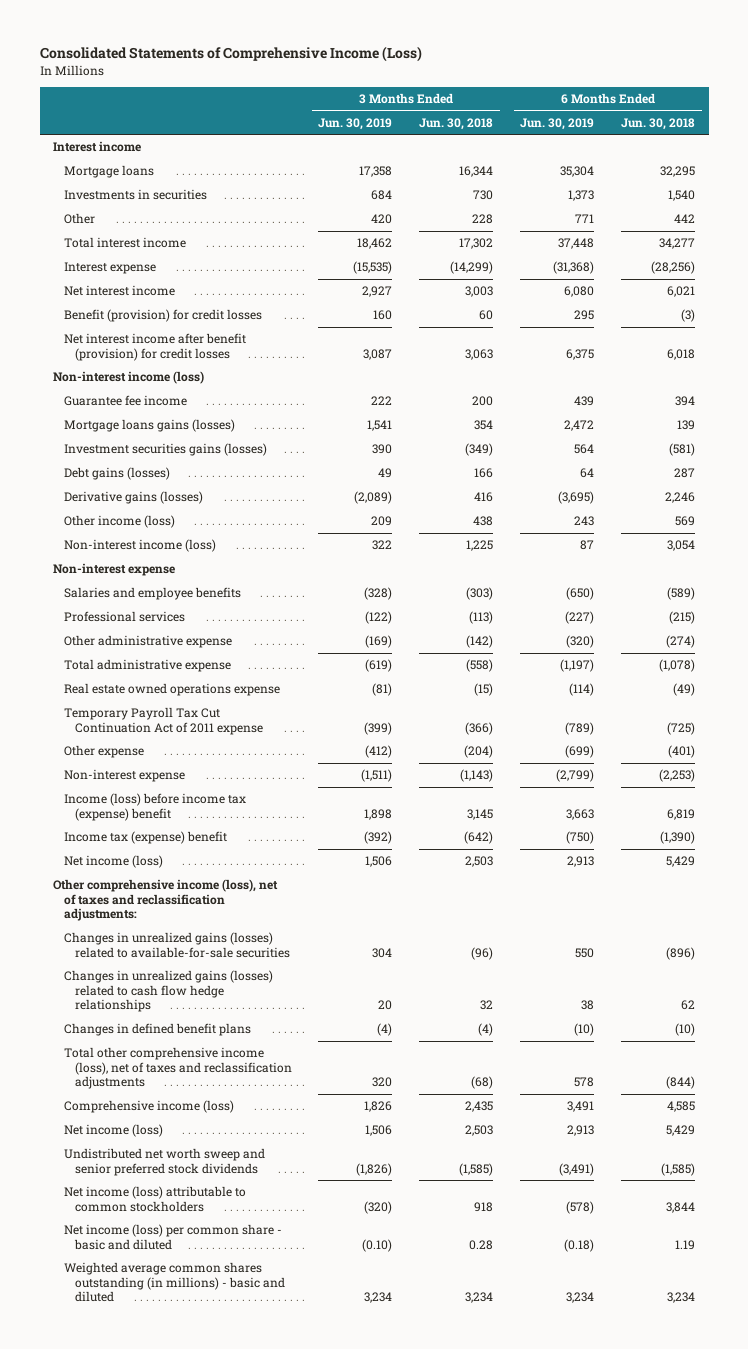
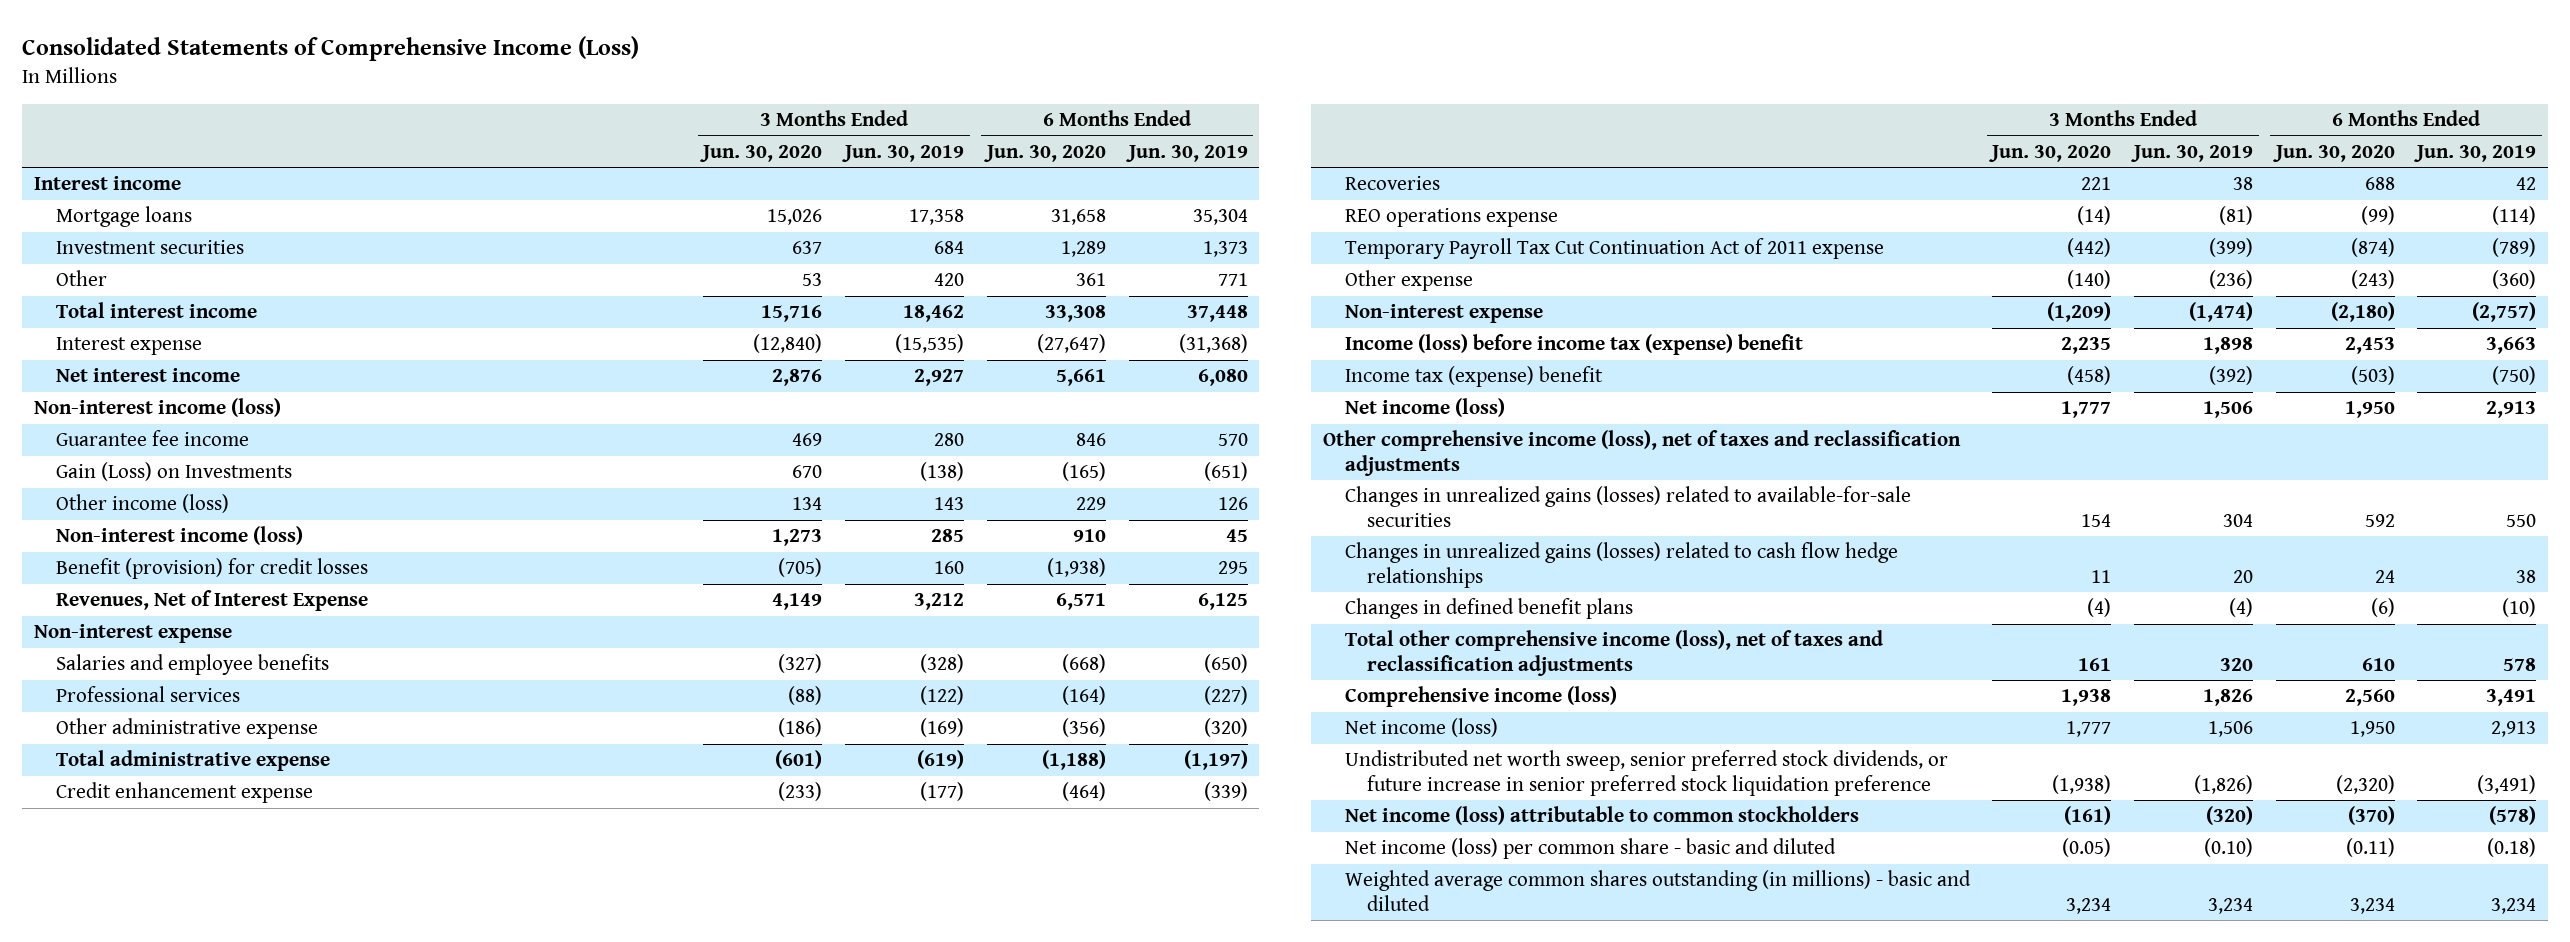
- | 3 Months Ended Jun. 30, 2019 | 3 Months Ended Jun. 30, 2018 | 6 Months Ended Jun. 30, 2019 | 6 Months Ended Jun. 30, 2018
+ | 3 Months Ended Jun. 30, 2020 | 3 Months Ended Jun. 30, 2019 | 6 Months Ended Jun. 30, 2020 | 6 Months Ended Jun. 30, 2019
- Investments in securities | 684 | 730 | 1,373 | 1,540
+ Investment securities | 637 | 684 | 1,289 | 1,373
- Net interest income after benefit (provision) for credit losses | 3,087 | 3,063 | 6,375 | 6,018
- Guarantee fee income | 222 | 200 | 439 | 394
- Mortgage loans gains (losses) | 1,541 | 354 | 2,472 | 139
- Investment securities gains (losses) | 390 | (349) | 564 | (581)
- Debt gains (losses) | 49 | 166 | 64 | 287
- Derivative gains (losses) | (2,089) | 416 | (3,695) | 2,246
- Other income (loss) | 209 | 438 | 243 | 569
- Non-interest income (loss) | 322 | 1,225 | 87 | 3,054
+ Guarantee fee income | 469 | 280 | 846 | 570
+ Gain (Loss) on Investments | 670 | (138) | (165) | (651)
+ Other income (loss) | 134 | 143 | 229 | 126
+ Non-interest income (loss) | 1,273 | 285 | 910 | 45
moved down: Benefit (provision) for credit losses | (705) | 160 | (1,938) | 295
+ Revenues, Net of Interest Expense | 4,149 | 3,212 | 6,571 | 6,125
- Real estate owned operations expense | (81) | (15) | (114) | (49)
+ Credit enhancement expense | (233) | (177) | (464) | (339)
+ Recoveries | 221 | 38 | 688 | 42
+ REO operations expense | (14) | (81) | (99) | (114)
- Other expense | (412) | (204) | (699) | (401)
- Non-interest expense | (1,511) | (1,143) | (2,799) | (2,253)
+ Other expense | (140) | (236) | (243) | (360)
+ Non-interest expense | (1,209) | (1,474) | (2,180) | (2,757)
- Other comprehensive income (loss), net of taxes and reclassification adjustments:
+ Other comprehensive income (loss), net of taxes and reclassification adjustments
- Undistributed net worth sweep and senior preferred stock dividends | (1,826) | (1,585) | (3,491) | (1,585)
+ Undistributed net worth sweep, senior preferred stock dividends, or future increase in senior preferred stock liquidation preference | (1,938) | (1,826) | (2,320) | (3,491)

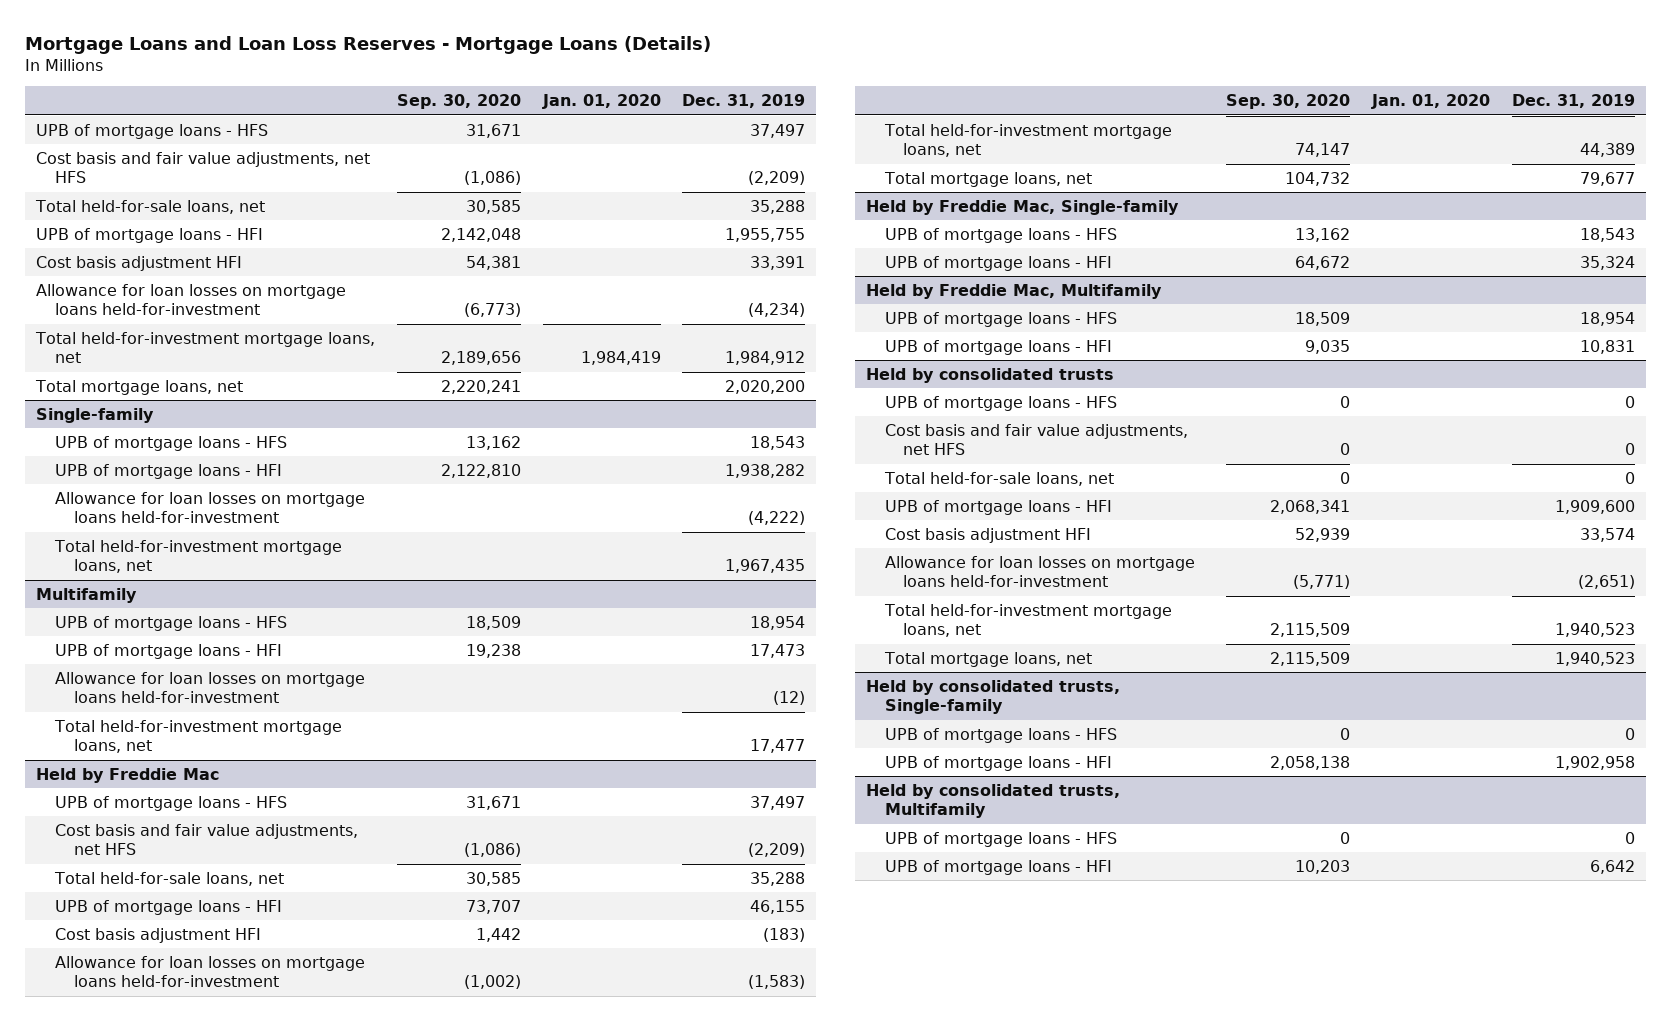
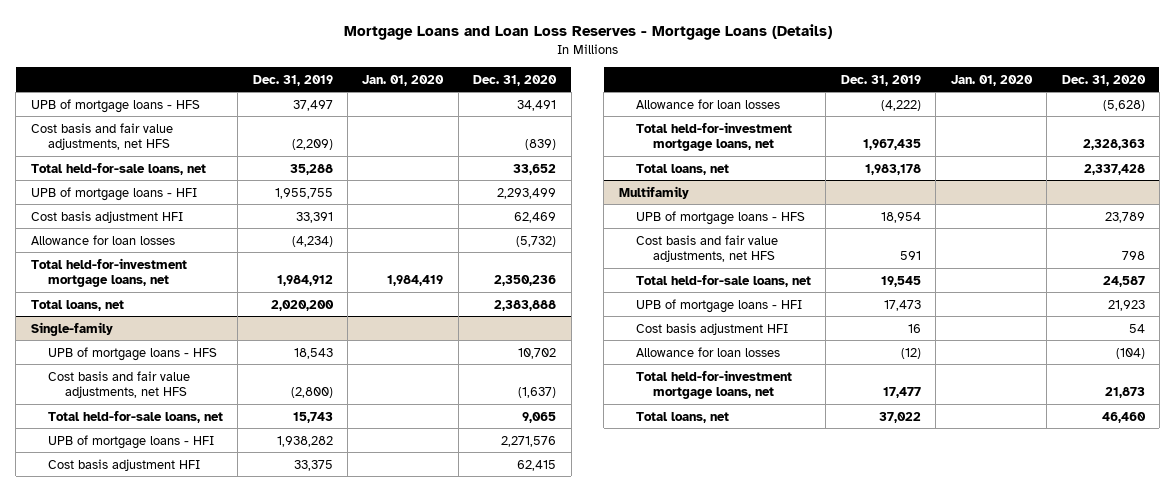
- | Sep. 30, 2020 | Jan. 01, 2020 | Dec. 31, 2019
+ | Dec. 31, 2019 | Jan. 01, 2020 | Dec. 31, 2020
- Allowance for loan losses on mortgage loans held-for-investment | (6,773) | | (4,234)
+ Allowance for loan losses | (4,234) | | (5,732)
- Total mortgage loans, net | 2,220,241 | | 2,020,200
+ Total loans, net | 2,020,200 | | 2,383,888
@ Single-family
+ Cost basis and fair value adjustments, net HFS | (2,800) | | (1,637)
+ Total held-for-sale loans, net | 15,743 | | 9,065
- Allowance for loan losses on mortgage loans held-for-investment | | | (4,222)
+ Cost basis adjustment HFI | 33,375 | | 62,415
+ Allowance for loan losses | (4,222) | | (5,628)
+ Total loans, net | 1,983,178 | | 2,337,428
@ Multifamily
+ Cost basis and fair value adjustments, net HFS | 591 | | 798
+ Total held-for-sale loans, net | 19,545 | | 24,587
- Allowance for loan losses on mortgage loans held-for-investment | | | (12)
+ Cost basis adjustment HFI | 16 | | 54
+ Allowance for loan losses | (12) | | (104)
- Held by Freddie Mac
- UPB of mortgage loans - HFS | 31,671 | | 37,497
- Cost basis and fair value adjustments, net HFS | (1,086) | | (2,209)
- Total held-for-sale loans, net | 30,585 | | 35,288
- UPB of mortgage loans - HFI | 73,707 | | 46,155
- Cost basis adjustment HFI | 1,442 | | (183)
- Allowance for loan losses on mortgage loans held-for-investment | (1,002) | | (1,583)
- Total held-for-investment mortgage loans, net | 74,147 | | 44,389
- Total mortgage loans, net | 104,732 | | 79,677
- Held by Freddie Mac, Single-family
- UPB of mortgage loans - HFS | 13,162 | | 18,543
- UPB of mortgage loans - HFI | 64,672 | | 35,324
- Held by Freddie Mac, Multifamily
- UPB of mortgage loans - HFS | 18,509 | | 18,954
- UPB of mortgage loans - HFI | 9,035 | | 10,831
- Held by consolidated trusts
- UPB of mortgage loans - HFS | 0 | | 0
- Cost basis and fair value adjustments, net HFS | 0 | | 0
- Total held-for-sale loans, net | 0 | | 0
- UPB of mortgage loans - HFI | 2,068,341 | | 1,909,600
- Cost basis adjustment HFI | 52,939 | | 33,574
- Allowance for loan losses on mortgage loans held-for-investment | (5,771) | | (2,651)
- Total held-for-investment mortgage loans, net | 2,115,509 | | 1,940,523
- Total mortgage loans, net | 2,115,509 | | 1,940,523
- Held by consolidated trusts, Single-family
- UPB of mortgage loans - HFS | 0 | | 0
- UPB of mortgage loans - HFI | 2,058,138 | | 1,902,958
- Held by consolidated trusts, Multifamily
- UPB of mortgage loans - HFS | 0 | | 0
- UPB of mortgage loans - HFI | 10,203 | | 6,642
@ Multifamily
+ Total loans, net | 37,022 | | 46,460

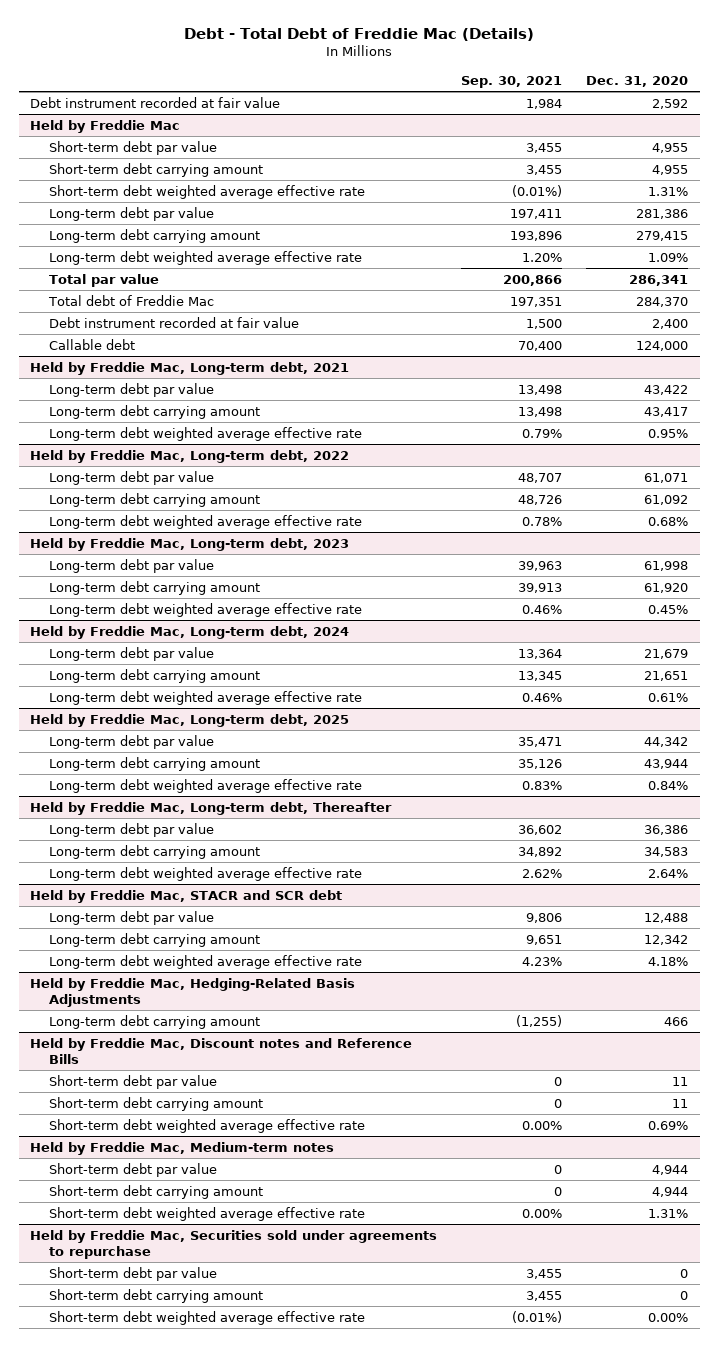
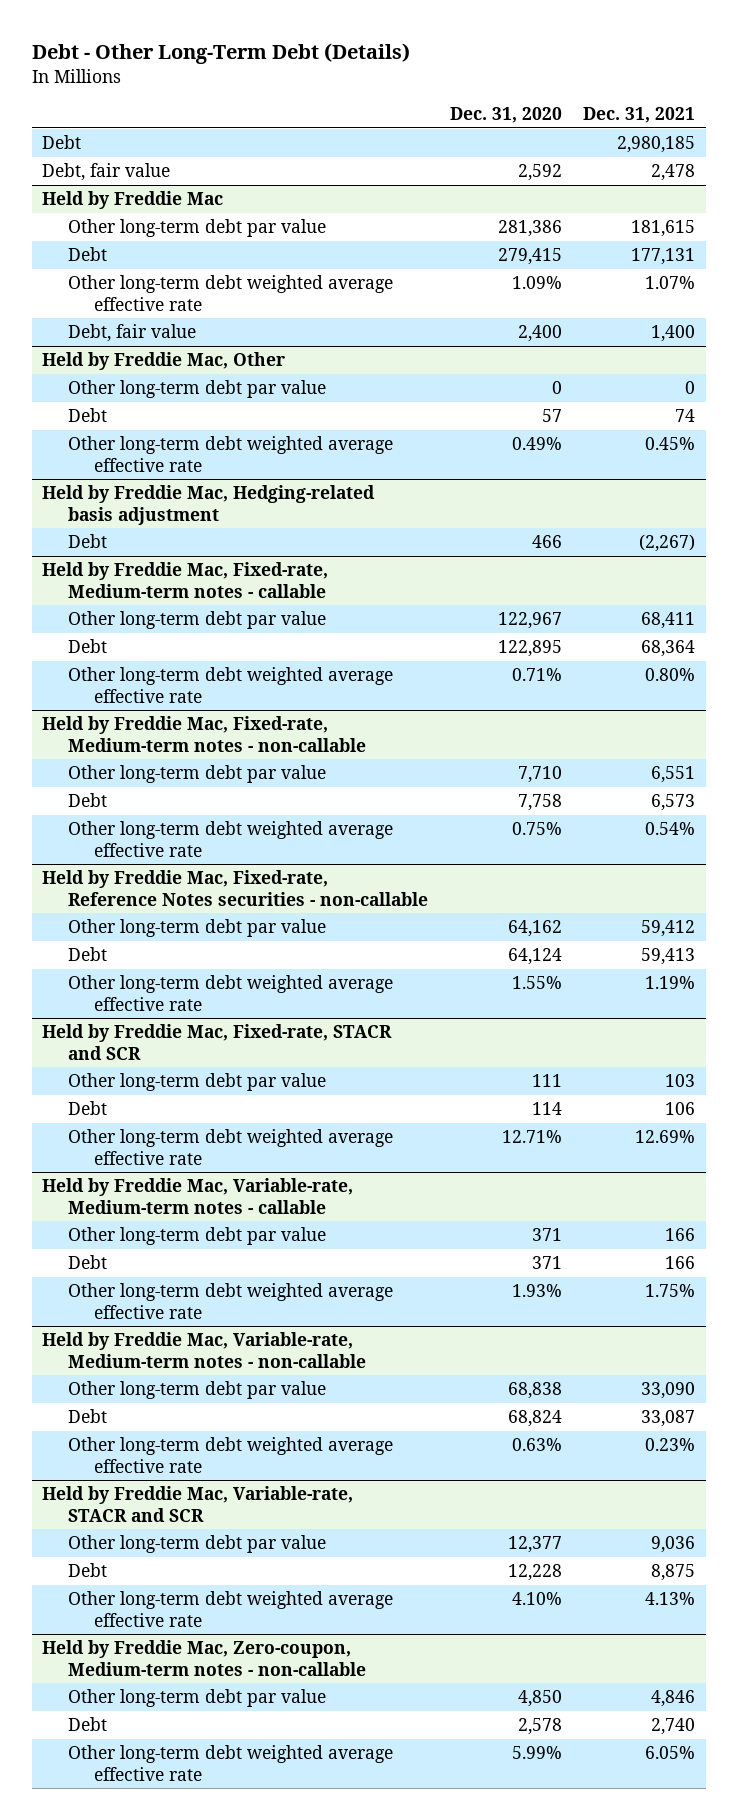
- Debt - Total Debt of Freddie Mac (Details)
+ Debt - Other Long-Term Debt (Details)
- | Sep. 30, 2021 | Dec. 31, 2020
+ | Dec. 31, 2020 | Dec. 31, 2021
- Debt instrument recorded at fair value | 1,984 | 2,592
+ Debt | | 2,980,185
+ Debt, fair value | 2,592 | 2,478
@ Held by Freddie Mac
- Short-term debt par value | 3,455 | 4,955
- Short-term debt carrying amount | 3,455 | 4,955
- Short-term debt weighted average effective rate | (0.01%) | 1.31%
- Long-term debt par value | 197,411 | 281,386
- Long-term debt carrying amount | 193,896 | 279,415
- Long-term debt weighted average effective rate | 1.20% | 1.09%
- Total par value | 200,866 | 286,341
- Total debt of Freddie Mac | 197,351 | 284,370
- Debt instrument recorded at fair value | 1,500 | 2,400
- Callable debt | 70,400 | 124,000
- Held by Freddie Mac, Long-term debt, 2021
- Long-term debt par value | 13,498 | 43,422
- Long-term debt carrying amount | 13,498 | 43,417
- Long-term debt weighted average effective rate | 0.79% | 0.95%
- Held by Freddie Mac, Long-term debt, 2022
- Long-term debt par value | 48,707 | 61,071
- Long-term debt carrying amount | 48,726 | 61,092
- Long-term debt weighted average effective rate | 0.78% | 0.68%
- Held by Freddie Mac, Long-term debt, 2023
- Long-term debt par value | 39,963 | 61,998
- Long-term debt carrying amount | 39,913 | 61,920
- Long-term debt weighted average effective rate | 0.46% | 0.45%
- Held by Freddie Mac, Long-term debt, 2024
- Long-term debt par value | 13,364 | 21,679
- Long-term debt carrying amount | 13,345 | 21,651
- Long-term debt weighted average effective rate | 0.46% | 0.61%
- Held by Freddie Mac, Long-term debt, 2025
- Long-term debt par value | 35,471 | 44,342
- Long-term debt carrying amount | 35,126 | 43,944
- Long-term debt weighted average effective rate | 0.83% | 0.84%
- Held by Freddie Mac, Long-term debt, Thereafter
- Long-term debt par value | 36,602 | 36,386
- Long-term debt carrying amount | 34,892 | 34,583
- Long-term debt weighted average effective rate | 2.62% | 2.64%
- Held by Freddie Mac, STACR and SCR debt
- Long-term debt par value | 9,806 | 12,488
- Long-term debt carrying amount | 9,651 | 12,342
- Long-term debt weighted average effective rate | 4.23% | 4.18%
- Held by Freddie Mac, Hedging-Related Basis Adjustments
- Long-term debt carrying amount | (1,255) | 466
- Held by Freddie Mac, Discount notes and Reference Bills
- Short-term debt par value | 0 | 11
- Short-term debt carrying amount | 0 | 11
- Short-term debt weighted average effective rate | 0.00% | 0.69%
- Held by Freddie Mac, Medium-term notes
- Short-term debt par value | 0 | 4,944
- Short-term debt carrying amount | 0 | 4,944
- Short-term debt weighted average effective rate | 0.00% | 1.31%
- Held by Freddie Mac, Securities sold under agreements to repurchase
- Short-term debt par value | 3,455 | 0
- Short-term debt carrying amount | 3,455 | 0
- Short-term debt weighted average effective rate | (0.01%) | 0.00%
@ Held by Freddie Mac
+ Other long-term debt par value | 281,386 | 181,615
+ Debt | 279,415 | 177,131
+ Other long-term debt weighted average effective rate | 1.09% | 1.07%
+ Debt, fair value | 2,400 | 1,400
+ Held by Freddie Mac, Other
+ Other long-term debt par value | 0 | 0
+ Debt | 57 | 74
+ Other long-term debt weighted average effective rate | 0.49% | 0.45%
+ Held by Freddie Mac, Hedging-related basis adjustment
+ Debt | 466 | (2,267)
+ Held by Freddie Mac, Fixed-rate, Medium-term notes - callable
+ Other long-term debt par value | 122,967 | 68,411
+ Debt | 122,895 | 68,364
+ Other long-term debt weighted average effective rate | 0.71% | 0.80%
+ Held by Freddie Mac, Fixed-rate, Medium-term notes - non-callable
+ Other long-term debt par value | 7,710 | 6,551
+ Debt | 7,758 | 6,573
+ Other long-term debt weighted average effective rate | 0.75% | 0.54%
+ Held by Freddie Mac, Fixed-rate, Reference Notes securities - non-callable
+ Other long-term debt par value | 64,162 | 59,412
+ Debt | 64,124 | 59,413
+ Other long-term debt weighted average effective rate | 1.55% | 1.19%
+ Held by Freddie Mac, Fixed-rate, STACR and SCR
+ Other long-term debt par value | 111 | 103
+ Debt | 114 | 106
+ Other long-term debt weighted average effective rate | 12.71% | 12.69%
+ Held by Freddie Mac, Variable-rate, Medium-term notes - callable
+ Other long-term debt par value | 371 | 166
+ Debt | 371 | 166
+ Other long-term debt weighted average effective rate | 1.93% | 1.75%
+ Held by Freddie Mac, Variable-rate, Medium-term notes - non-callable
+ Other long-term debt par value | 68,838 | 33,090
+ Debt | 68,824 | 33,087
+ Other long-term debt weighted average effective rate | 0.63% | 0.23%
+ Held by Freddie Mac, Variable-rate, STACR and SCR
+ Other long-term debt par value | 12,377 | 9,036
+ Debt | 12,228 | 8,875
+ Other long-term debt weighted average effective rate | 4.10% | 4.13%
+ Held by Freddie Mac, Zero-coupon, Medium-term notes - non-callable
+ Other long-term debt par value | 4,850 | 4,846
+ Debt | 2,578 | 2,740
+ Other long-term debt weighted average effective rate | 5.99% | 6.05%

